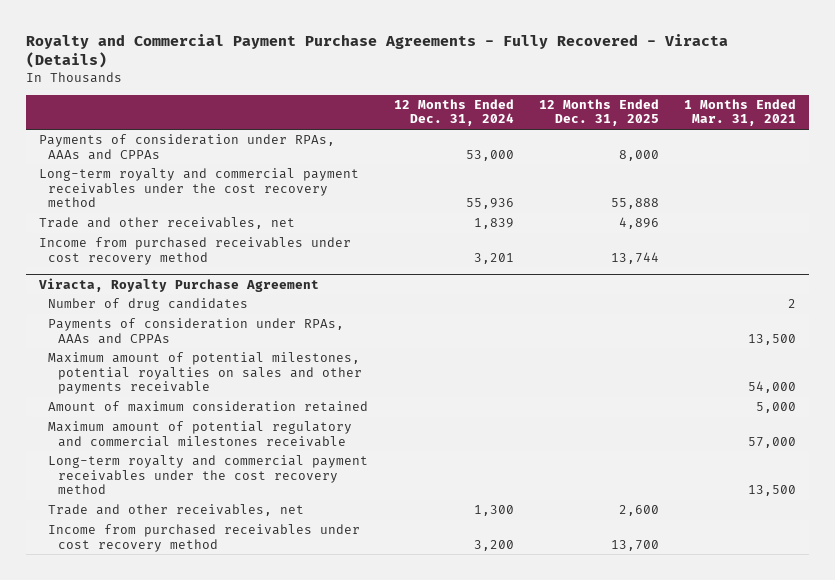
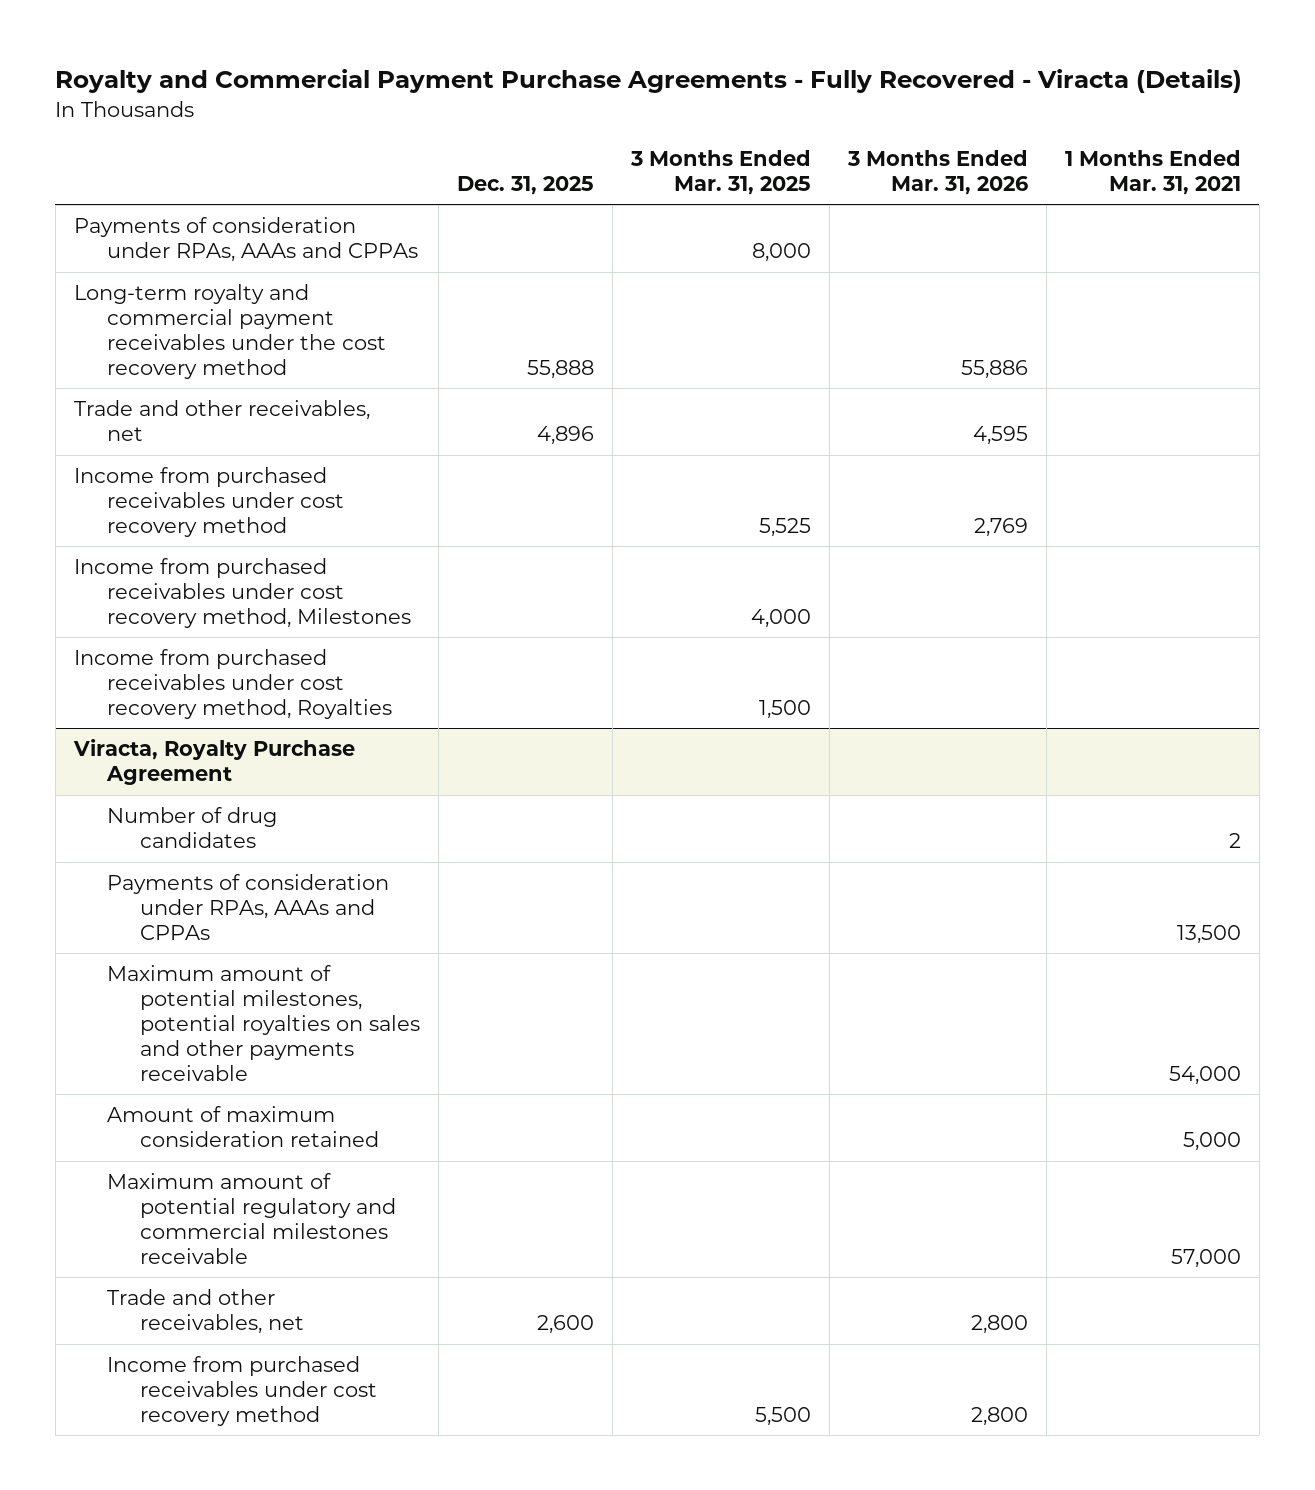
- | 12 Months Ended Dec. 31, 2024 | 12 Months Ended Dec. 31, 2025 | 1 Months Ended Mar. 31, 2021
+ | Dec. 31, 2025 | 3 Months Ended Mar. 31, 2025 | 3 Months Ended Mar. 31, 2026 | 1 Months Ended Mar. 31, 2021
+ Income from purchased receivables under cost recovery method, Milestones | | 4,000 | |
+ Income from purchased receivables under cost recovery method, Royalties | | 1,500 | |
@ Viracta, Royalty Purchase Agreement
- Long-term royalty and commercial payment receivables under the cost recovery method | | | 13,500

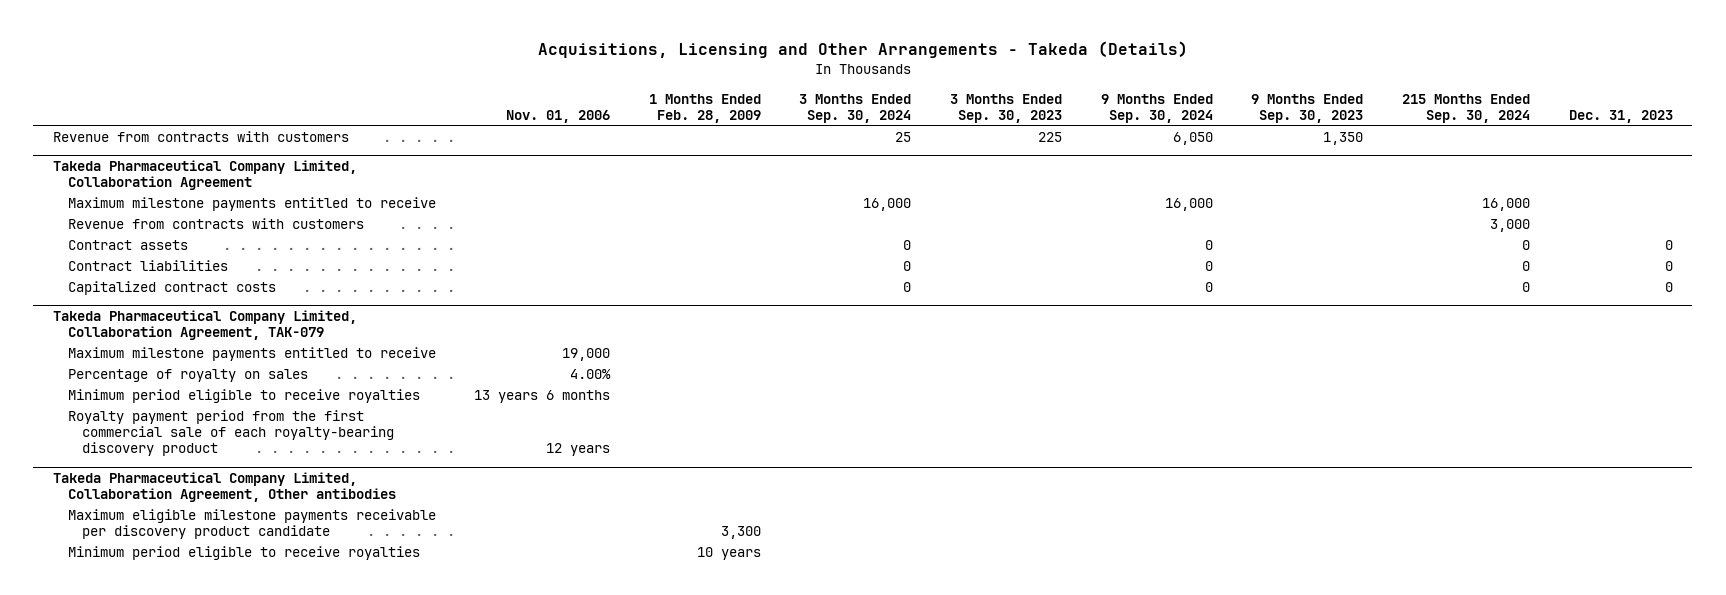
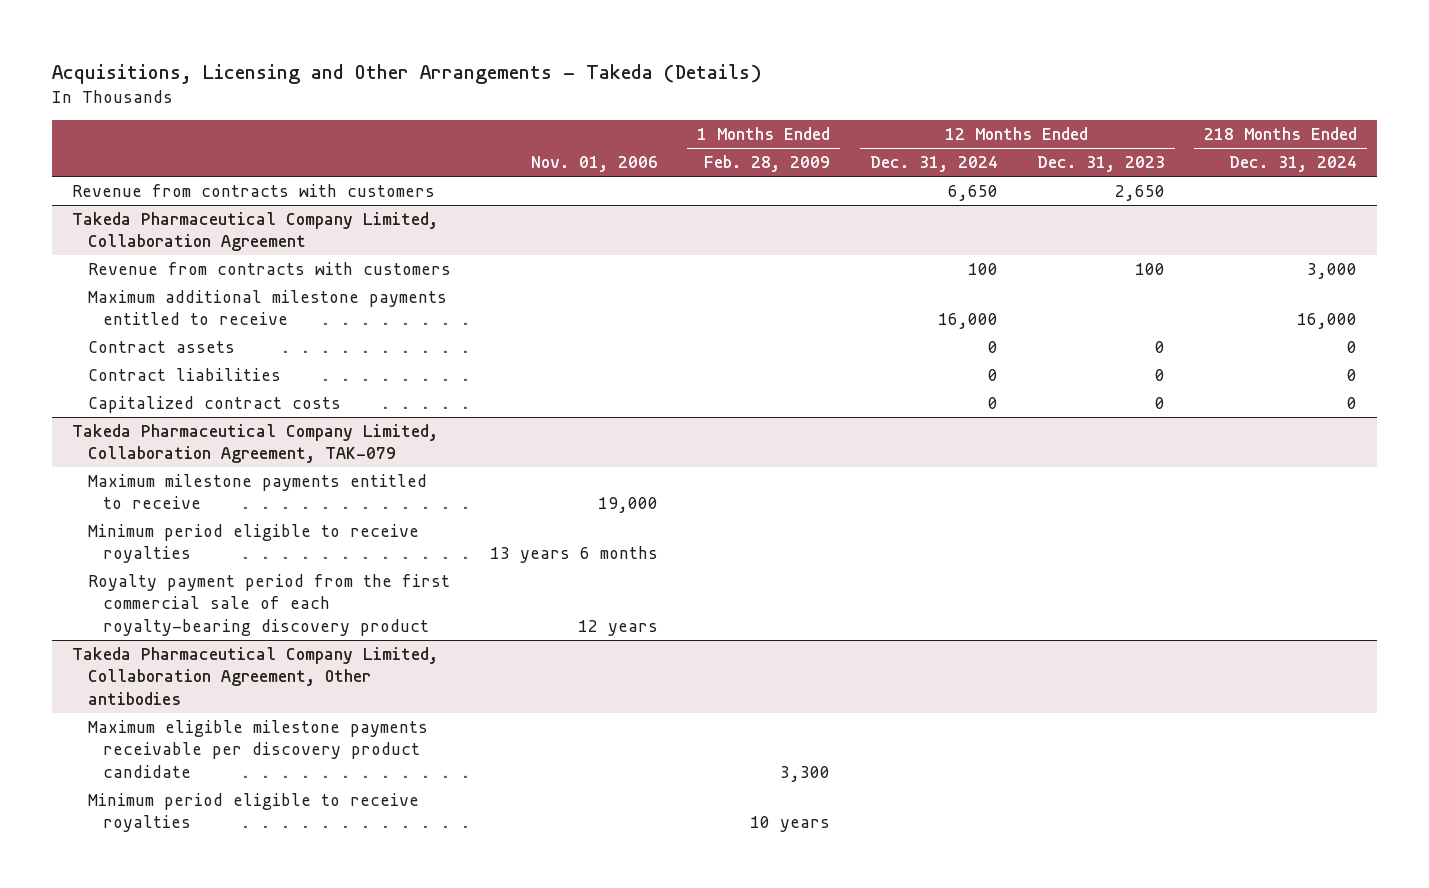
- | Nov. 01, 2006 | 1 Months Ended Feb. 28, 2009 | 3 Months Ended Sep. 30, 2024 | 3 Months Ended Sep. 30, 2023 | 9 Months Ended Sep. 30, 2024 | 9 Months Ended Sep. 30, 2023 | 215 Months Ended Sep. 30, 2024 | Dec. 31, 2023
+ | Nov. 01, 2006 | 1 Months Ended Feb. 28, 2009 | 12 Months Ended Dec. 31, 2024 | 12 Months Ended Dec. 31, 2023 | 218 Months Ended Dec. 31, 2024
@ Takeda Pharmaceutical Company Limited, Collaboration Agreement
- Maximum milestone payments entitled to receive | | | 16,000 | | 16,000 | | 16,000 |
+ Maximum additional milestone payments entitled to receive | | | 16,000 | | 16,000
@ Takeda Pharmaceutical Company Limited, Collaboration Agreement, TAK-079
- Percentage of royalty on sales | 4.00% | | | | | | |

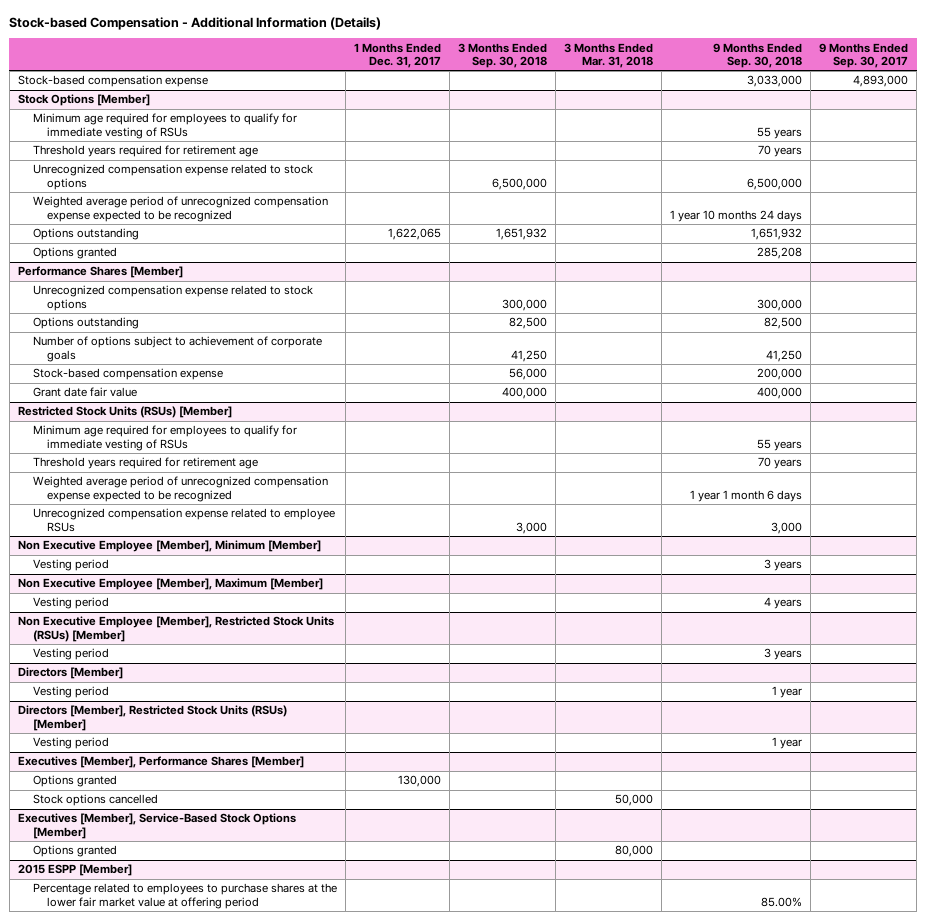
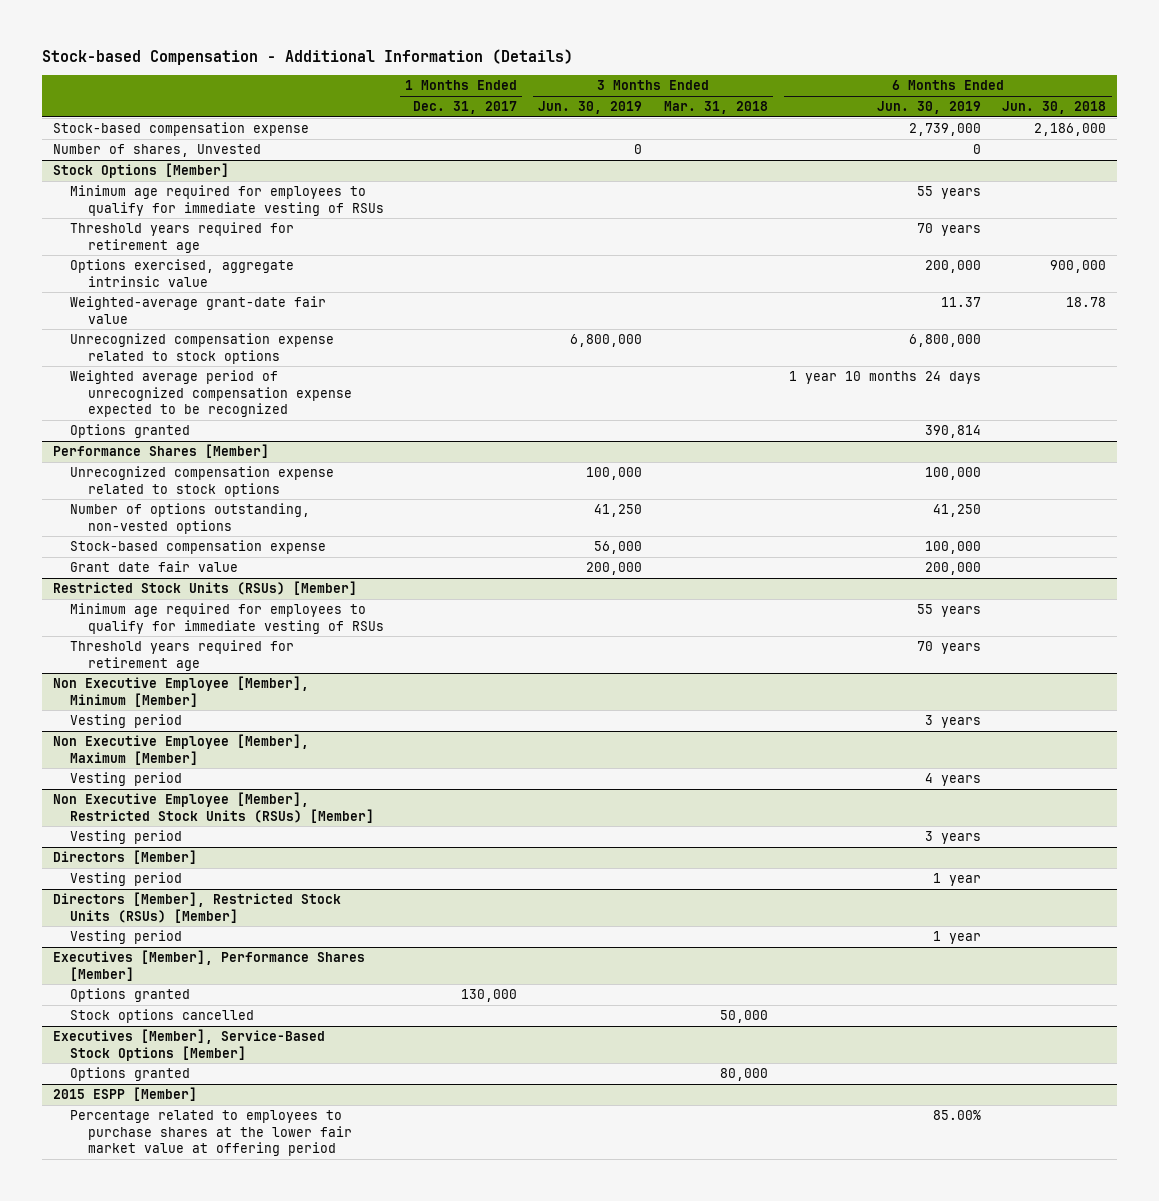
- | 1 Months Ended Dec. 31, 2017 | 3 Months Ended Sep. 30, 2018 | 3 Months Ended Mar. 31, 2018 | 9 Months Ended Sep. 30, 2018 | 9 Months Ended Sep. 30, 2017
+ | 1 Months Ended Dec. 31, 2017 | 3 Months Ended Jun. 30, 2019 | 3 Months Ended Mar. 31, 2018 | 6 Months Ended Jun. 30, 2019 | 6 Months Ended Jun. 30, 2018
+ Number of shares, Unvested | | 0 | | 0 |
@ Stock Options [Member]
+ Options exercised, aggregate intrinsic value | | | | 200,000 | 900,000
+ Weighted-average grant-date fair value | | | | 11.37 | 18.78
- Options outstanding | 1,622,065 | 1,651,932 | | 1,651,932 |
@ Performance Shares [Member]
- Options outstanding | | 82,500 | | 82,500 |
- Number of options subject to achievement of corporate goals | | 41,250 | | 41,250 |
+ Number of options outstanding, non-vested options | | 41,250 | | 41,250 |
@ Restricted Stock Units (RSUs) [Member]
- Weighted average period of unrecognized compensation expense expected to be recognized | | | | 1 year 1 month 6 days |
- Unrecognized compensation expense related to employee RSUs | | 3,000 | | 3,000 |

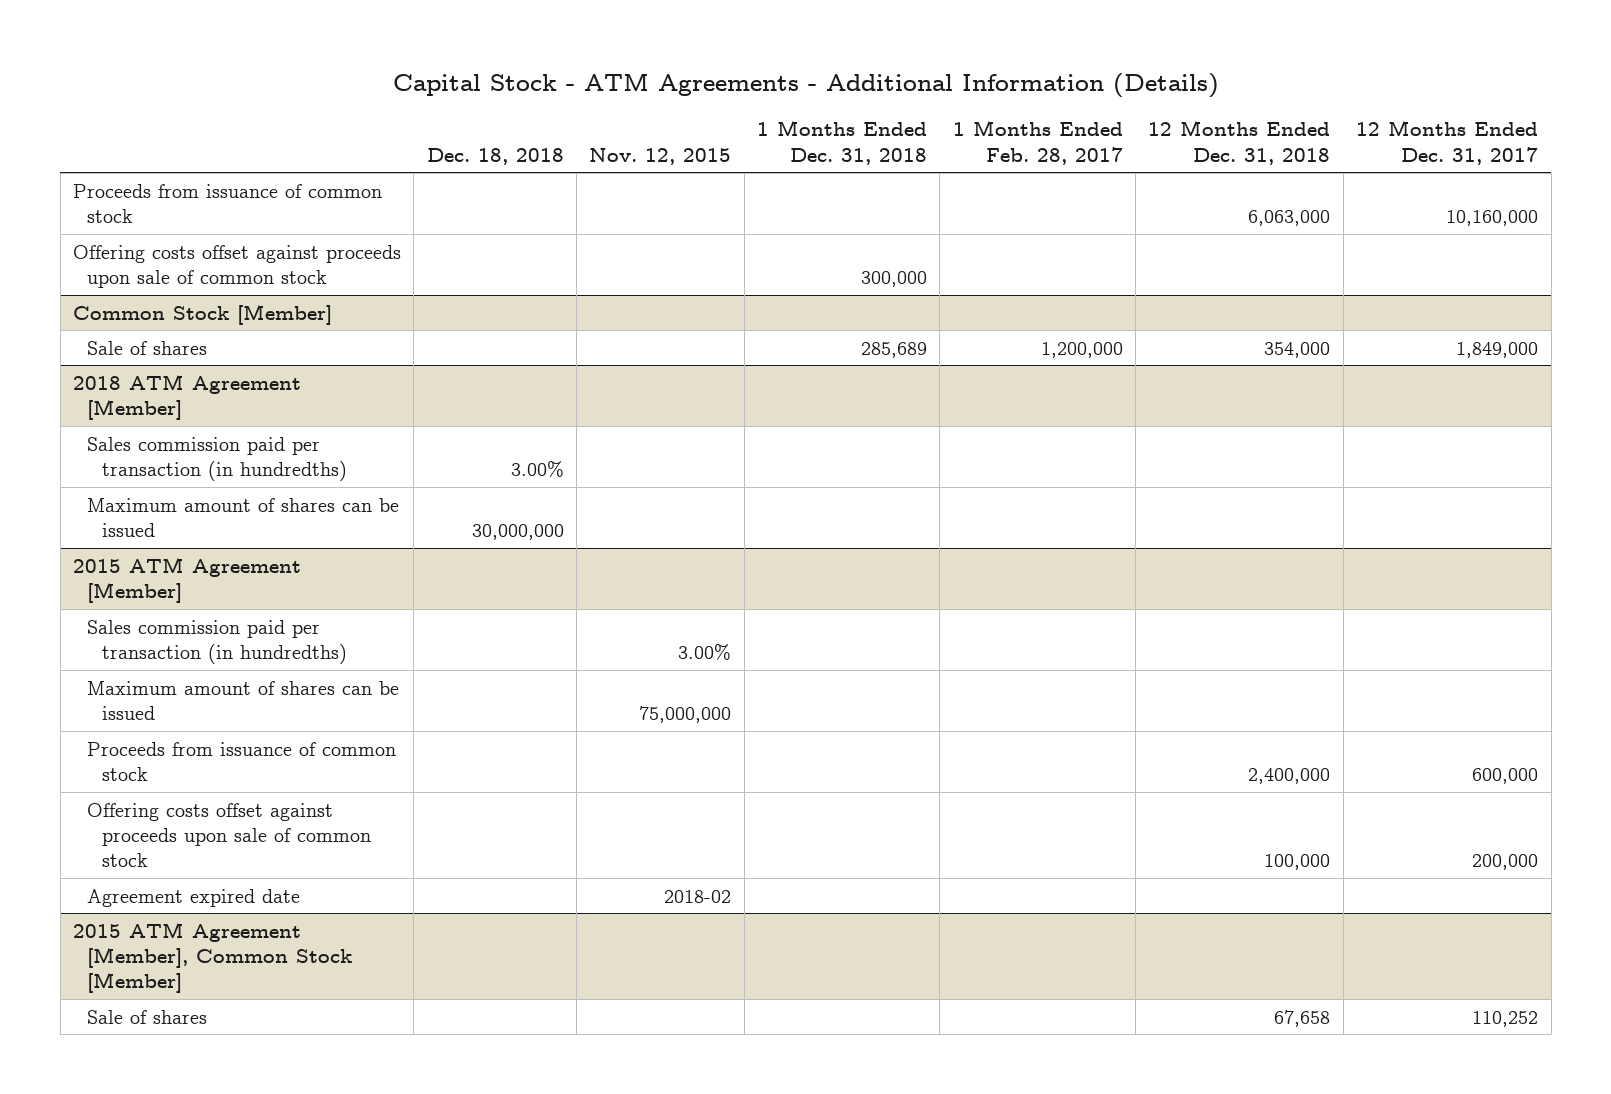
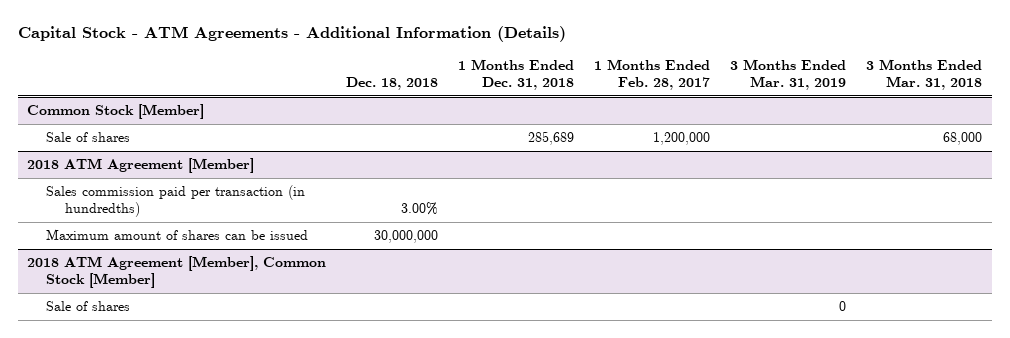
- | Dec. 18, 2018 | Nov. 12, 2015 | 1 Months Ended Dec. 31, 2018 | 1 Months Ended Feb. 28, 2017 | 12 Months Ended Dec. 31, 2018 | 12 Months Ended Dec. 31, 2017
+ | Dec. 18, 2018 | 1 Months Ended Dec. 31, 2018 | 1 Months Ended Feb. 28, 2017 | 3 Months Ended Mar. 31, 2019 | 3 Months Ended Mar. 31, 2018
- Proceeds from issuance of common stock | | | | | 6,063,000 | 10,160,000
- Offering costs offset against proceeds upon sale of common stock | | | 300,000 | | |
- 2015 ATM Agreement [Member]
- Sales commission paid per transaction (in hundredths) | | 3.00% | | | |
- Maximum amount of shares can be issued | | 75,000,000 | | | |
- Proceeds from issuance of common stock | | | | | 2,400,000 | 600,000
- Offering costs offset against proceeds upon sale of common stock | | | | | 100,000 | 200,000
- Agreement expired date | | 2018-02 | | | |
- 2015 ATM Agreement [Member], Common Stock [Member]
+ 2018 ATM Agreement [Member], Common Stock [Member]

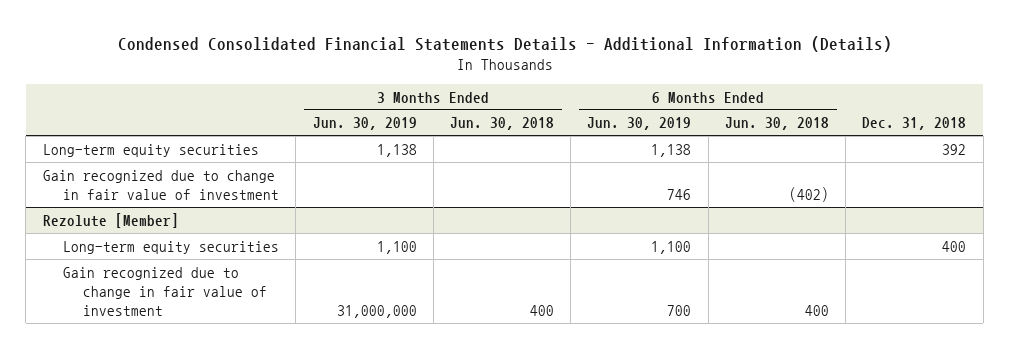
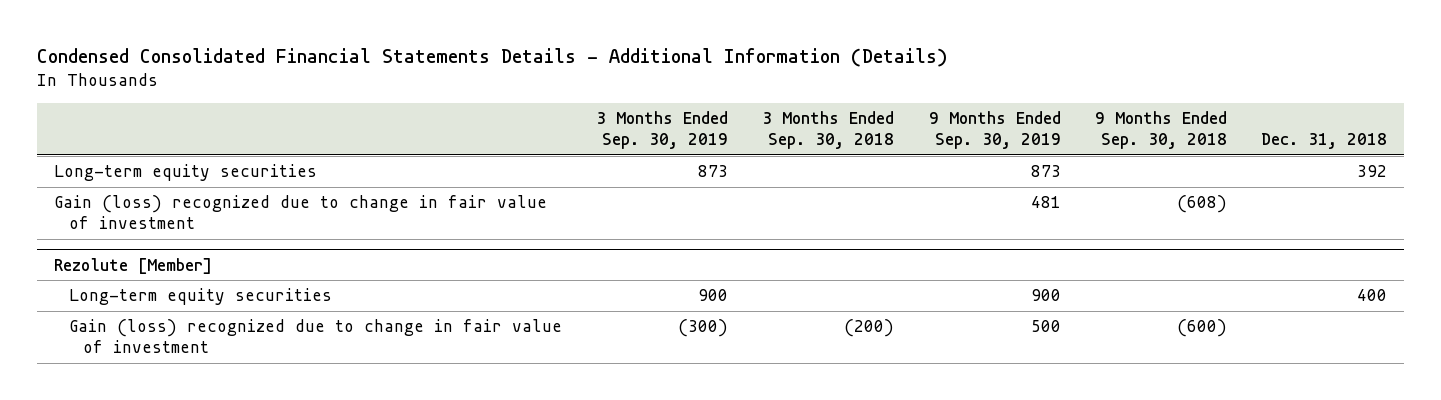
- | 3 Months Ended Jun. 30, 2019 | 3 Months Ended Jun. 30, 2018 | 6 Months Ended Jun. 30, 2019 | 6 Months Ended Jun. 30, 2018 | Dec. 31, 2018
+ | 3 Months Ended Sep. 30, 2019 | 3 Months Ended Sep. 30, 2018 | 9 Months Ended Sep. 30, 2019 | 9 Months Ended Sep. 30, 2018 | Dec. 31, 2018
- Gain recognized due to change in fair value of investment | | | 746 | (402) |
+ Gain (loss) recognized due to change in fair value of investment | | | 481 | (608) |
@ Rezolute [Member]
- Gain recognized due to change in fair value of investment | 31,000,000 | 400 | 700 | 400 |
+ Gain (loss) recognized due to change in fair value of investment | (300) | (200) | 500 | (600) |

